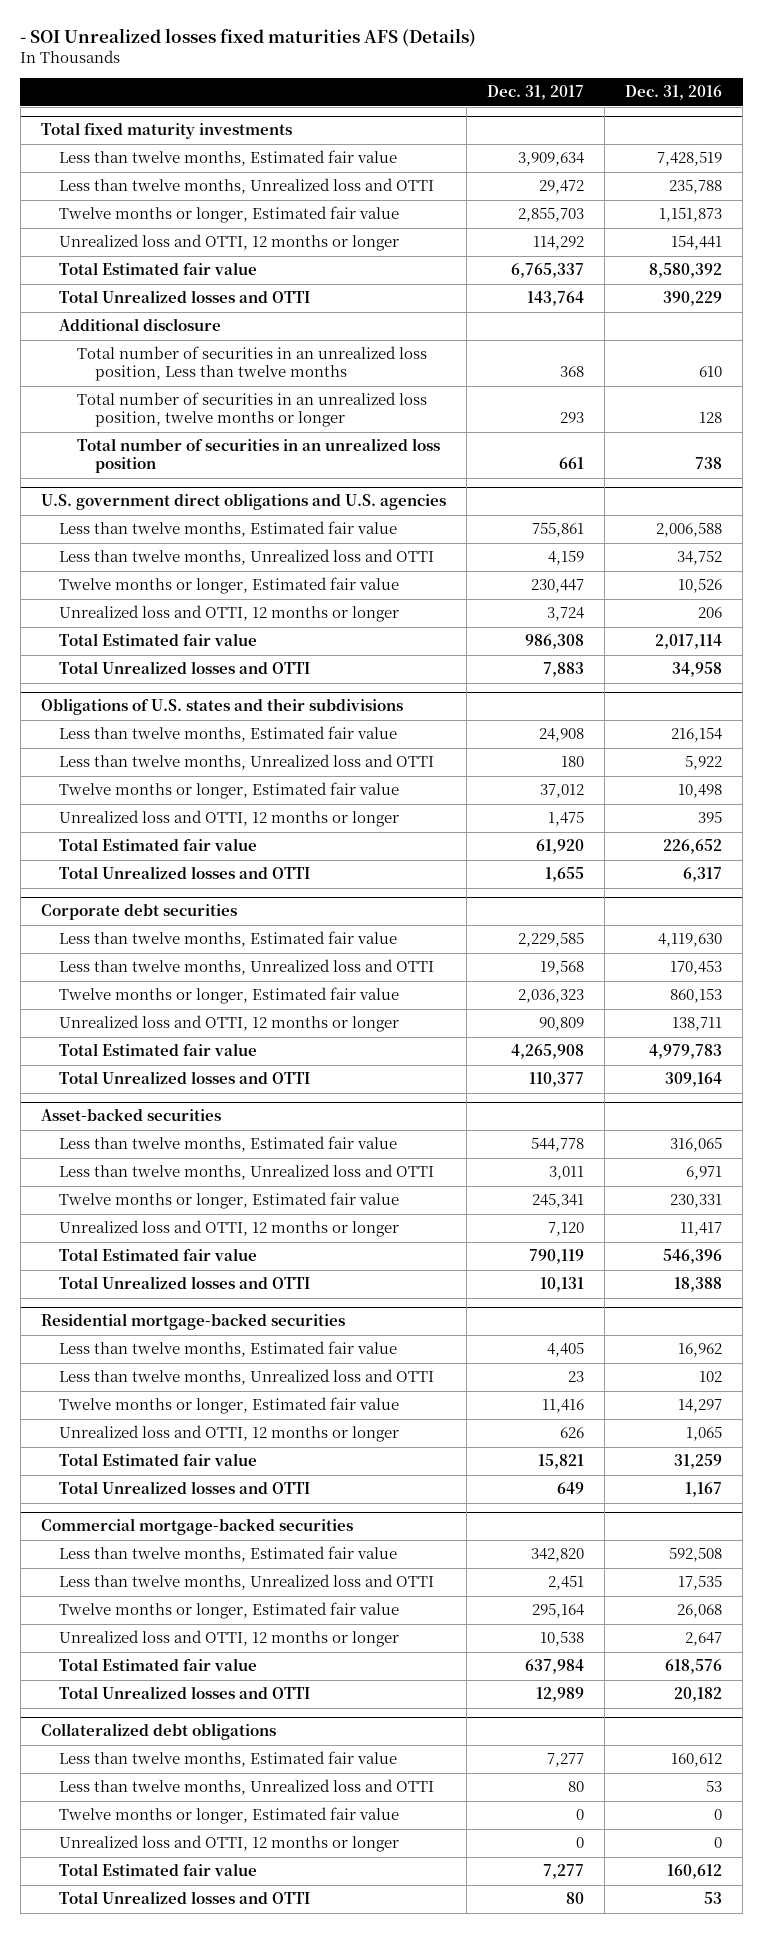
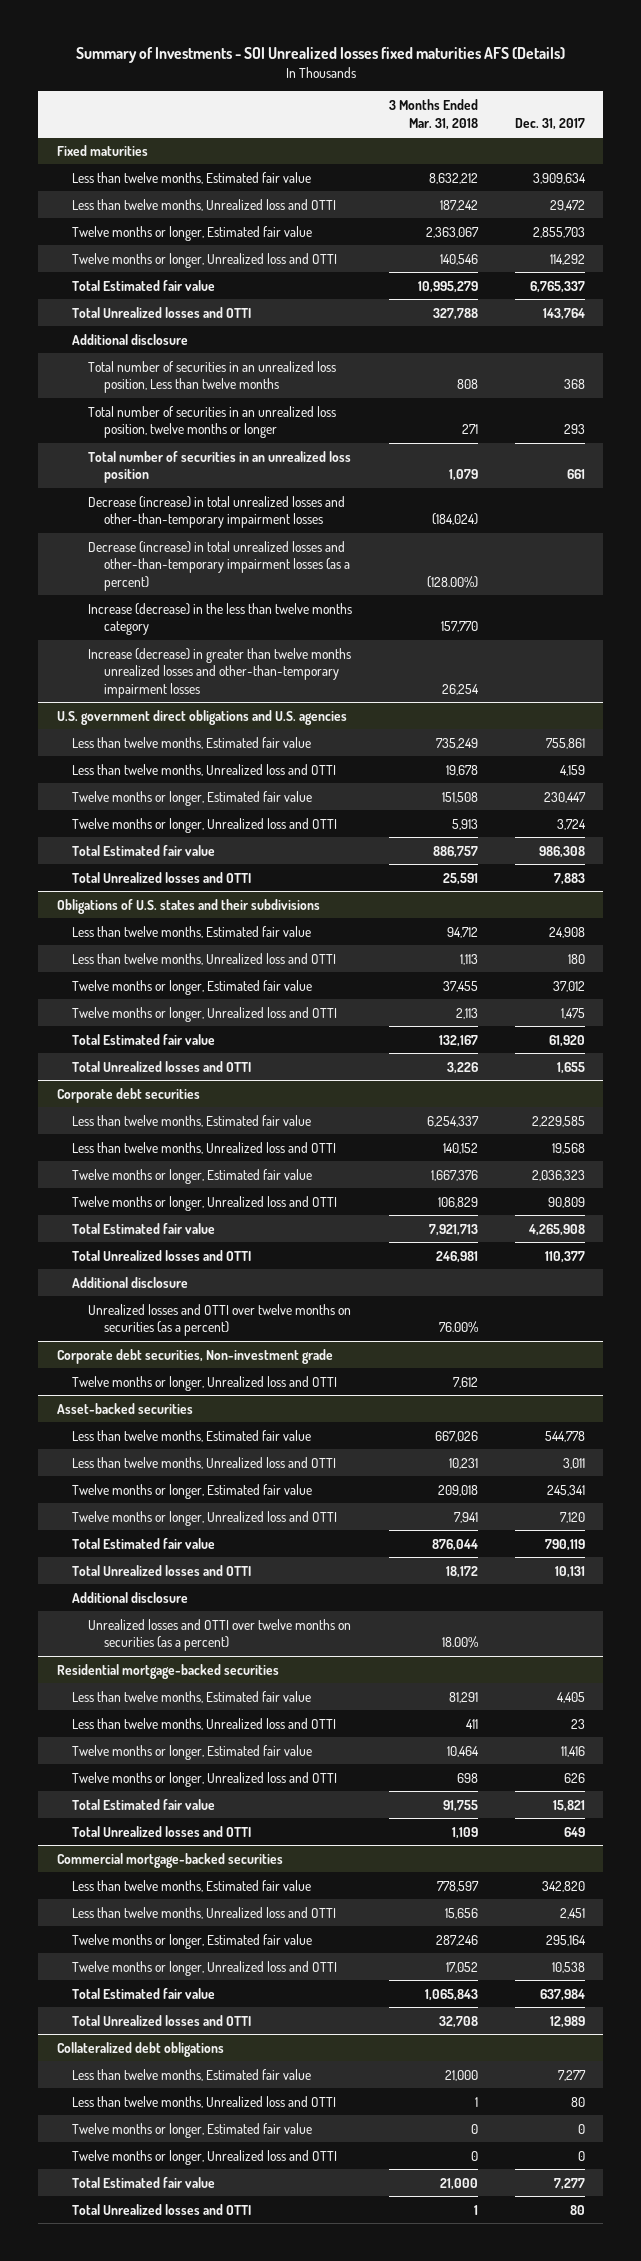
- - SOI Unrealized losses fixed maturities AFS (Details)
+ Summary of Investments - SOI Unrealized losses fixed maturities AFS (Details)
- | Dec. 31, 2017 | Dec. 31, 2016
+ | 3 Months Ended Mar. 31, 2018 | Dec. 31, 2017
- Total fixed maturity investments
+ Fixed maturities
- Unrealized loss and OTTI, 12 months or longer | 114,292 | 154,441
+ Twelve months or longer, Unrealized loss and OTTI | 140,546 | 114,292
+ Decrease (increase) in total unrealized losses and other-than-temporary impairment losses | (184,024) |
+ Decrease (increase) in total unrealized losses and other-than-temporary impairment losses (as a percent) | (128.00%) |
+ Increase (decrease) in the less than twelve months category | 157,770 |
+ Increase (decrease) in greater than twelve months unrealized losses and other-than-temporary impairment losses | 26,254 |
@ U.S. government direct obligations and U.S. agencies
- Unrealized loss and OTTI, 12 months or longer | 3,724 | 206
+ Twelve months or longer, Unrealized loss and OTTI | 5,913 | 3,724
@ Obligations of U.S. states and their subdivisions
- Unrealized loss and OTTI, 12 months or longer | 1,475 | 395
+ Twelve months or longer, Unrealized loss and OTTI | 2,113 | 1,475
@ Corporate debt securities
- Unrealized loss and OTTI, 12 months or longer | 90,809 | 138,711
+ Twelve months or longer, Unrealized loss and OTTI | 106,829 | 90,809
+ Additional disclosure
+ Unrealized losses and OTTI over twelve months on securities (as a percent) | 76.00% |
+ Corporate debt securities, Non-investment grade
+ Twelve months or longer, Unrealized loss and OTTI | 7,612 |
@ Asset-backed securities
- Unrealized loss and OTTI, 12 months or longer | 7,120 | 11,417
+ Twelve months or longer, Unrealized loss and OTTI | 7,941 | 7,120
+ Additional disclosure
+ Unrealized losses and OTTI over twelve months on securities (as a percent) | 18.00% |
@ Residential mortgage-backed securities
- Unrealized loss and OTTI, 12 months or longer | 626 | 1,065
+ Twelve months or longer, Unrealized loss and OTTI | 698 | 626
@ Commercial mortgage-backed securities
- Unrealized loss and OTTI, 12 months or longer | 10,538 | 2,647
+ Twelve months or longer, Unrealized loss and OTTI | 17,052 | 10,538
@ Collateralized debt obligations
- Unrealized loss and OTTI, 12 months or longer | 0 | 0
+ Twelve months or longer, Unrealized loss and OTTI | 0 | 0

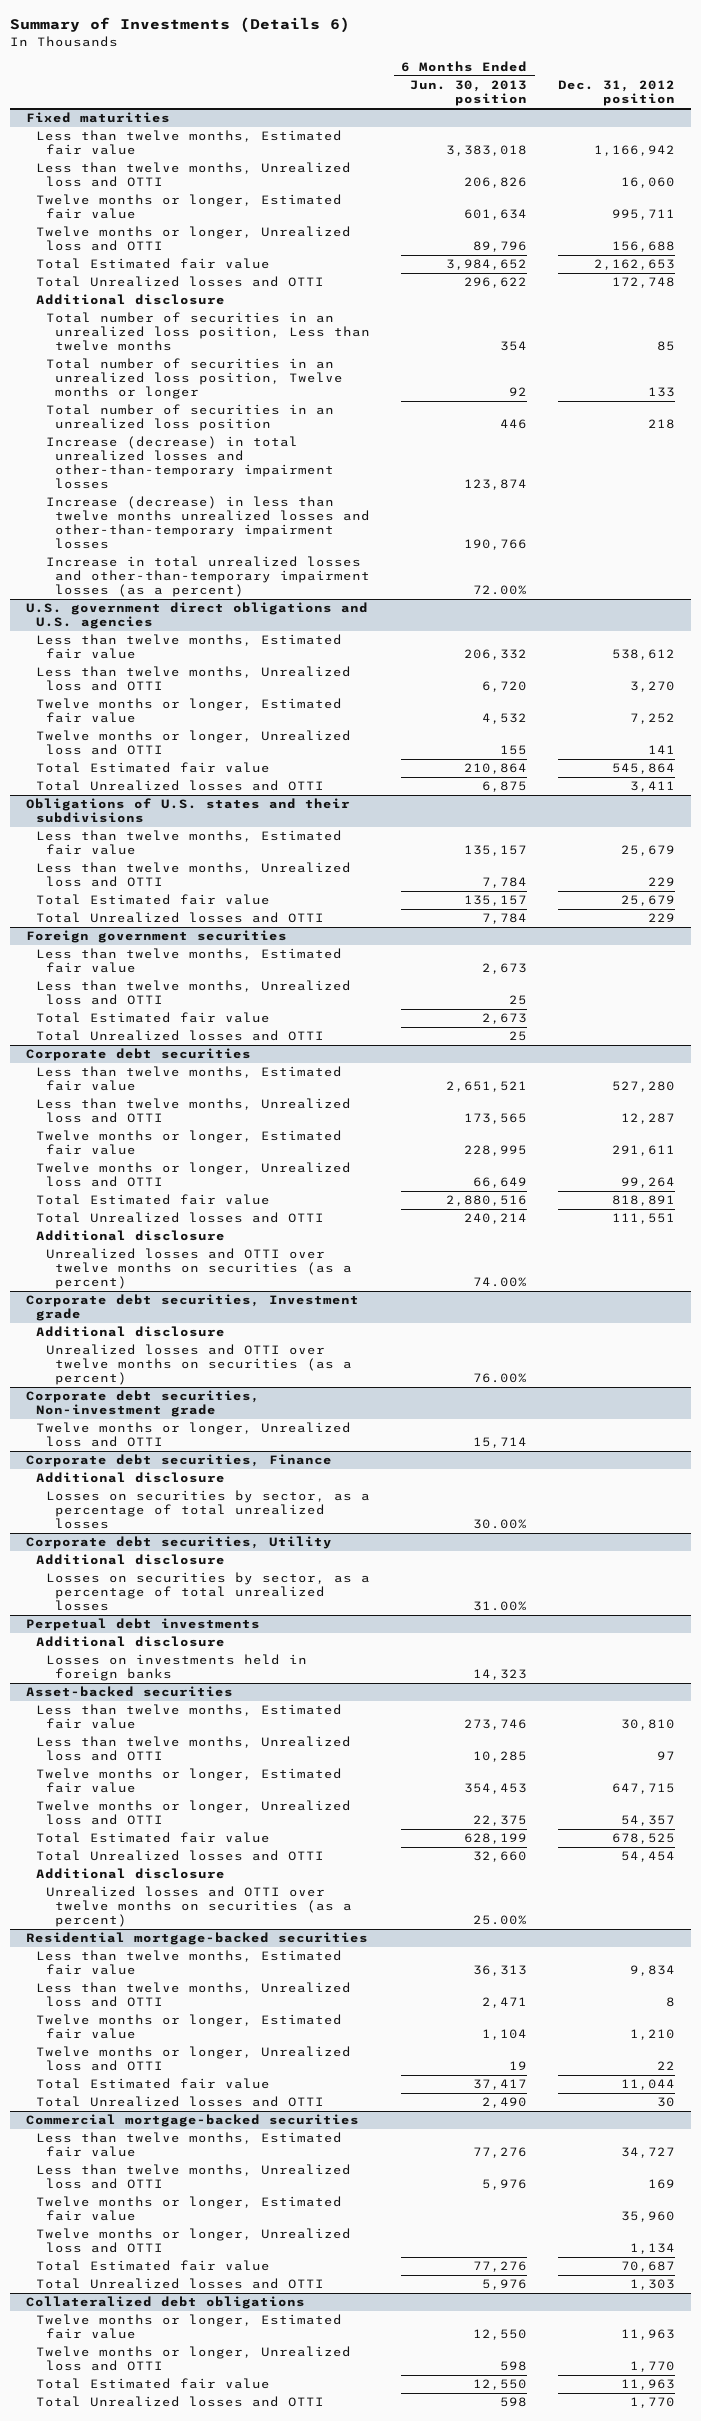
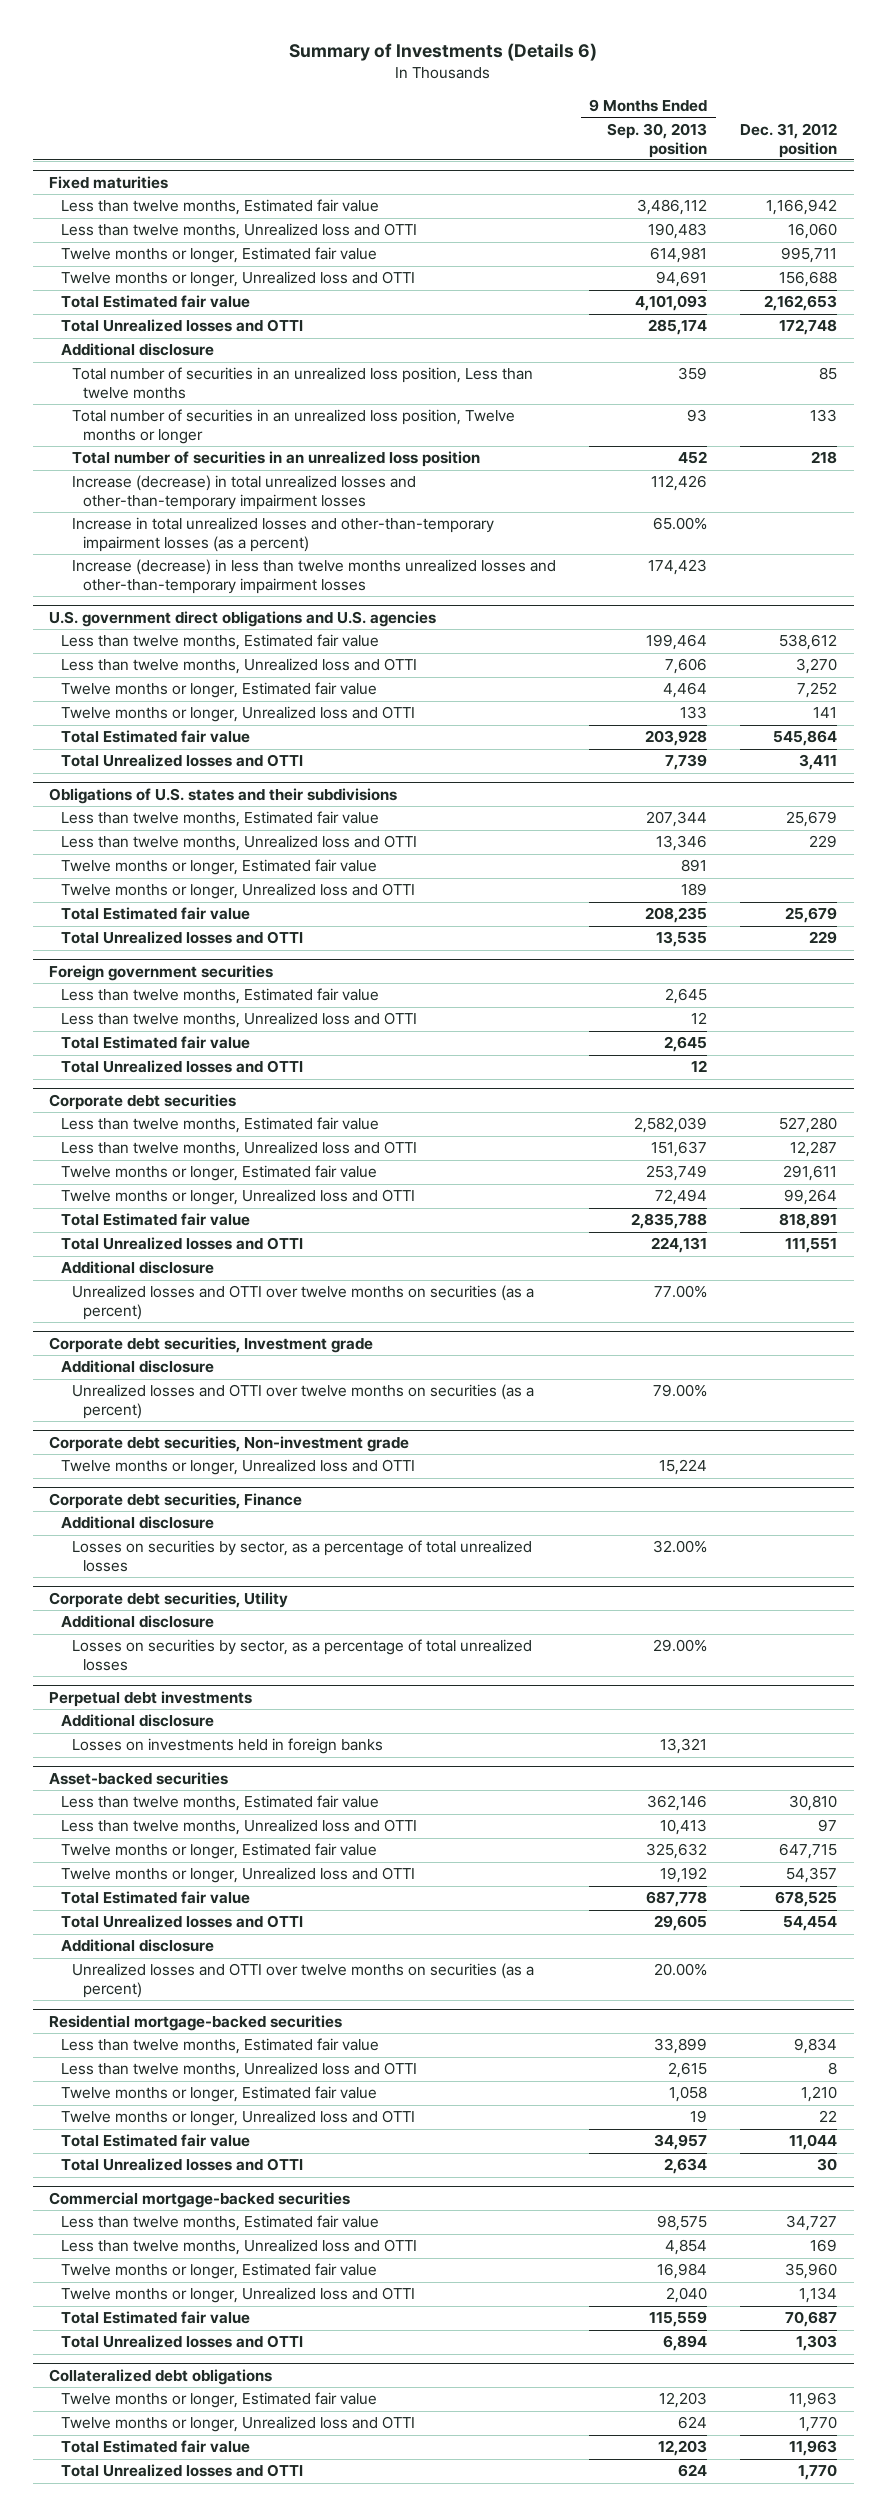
- | 6 Months Ended Jun. 30, 2013 position | Dec. 31, 2012 position
+ | 9 Months Ended Sep. 30, 2013 position | Dec. 31, 2012 position
@ Fixed maturities
moved down: Increase (decrease) in less than twelve months unrealized losses and other-than-temporary impairment losses | 174,423 |
@ Obligations of U.S. states and their subdivisions
+ Twelve months or longer, Estimated fair value | 891 |
+ Twelve months or longer, Unrealized loss and OTTI | 189 |

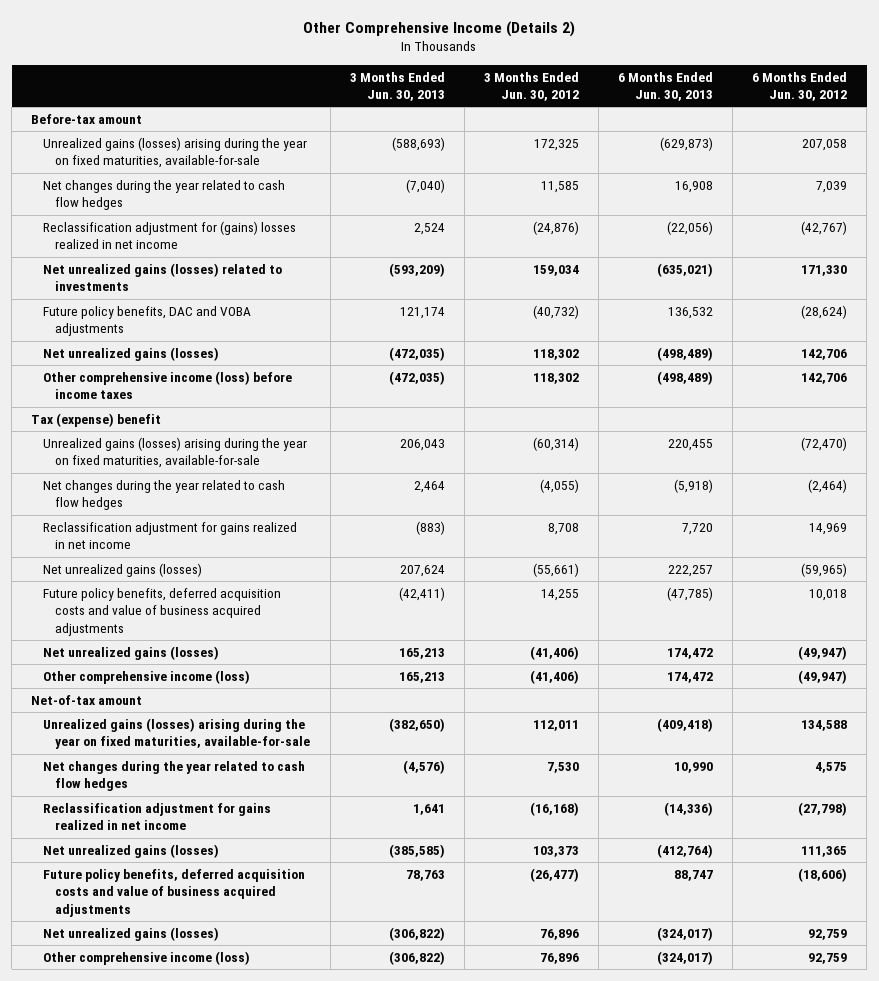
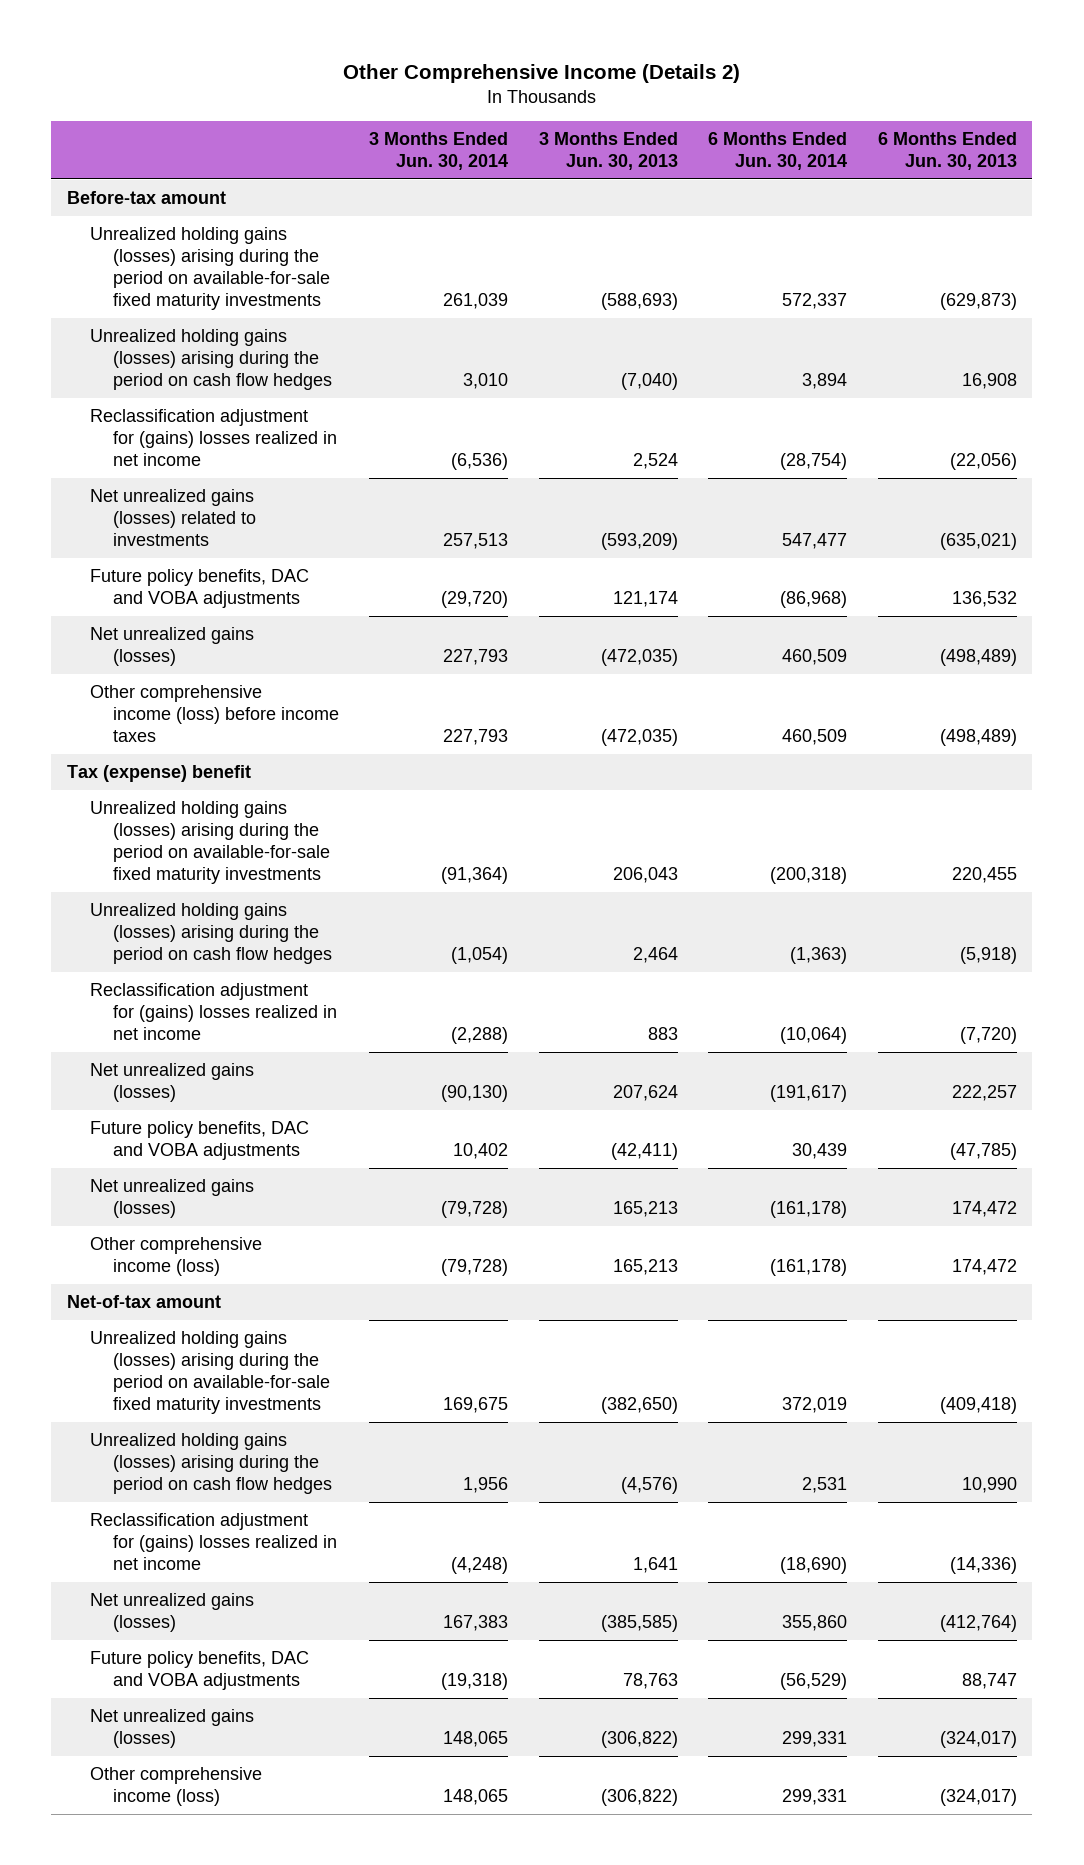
- | 3 Months Ended Jun. 30, 2013 | 3 Months Ended Jun. 30, 2012 | 6 Months Ended Jun. 30, 2013 | 6 Months Ended Jun. 30, 2012
+ | 3 Months Ended Jun. 30, 2014 | 3 Months Ended Jun. 30, 2013 | 6 Months Ended Jun. 30, 2014 | 6 Months Ended Jun. 30, 2013
- Unrealized gains (losses) arising during the year on fixed maturities, available-for-sale | (588,693) | 172,325 | (629,873) | 207,058
- Net changes during the year related to cash flow hedges | (7,040) | 11,585 | 16,908 | 7,039
+ Unrealized holding gains (losses) arising during the period on available-for-sale fixed maturity investments | 261,039 | (588,693) | 572,337 | (629,873)
+ Unrealized holding gains (losses) arising during the period on cash flow hedges | 3,010 | (7,040) | 3,894 | 16,908
- Unrealized gains (losses) arising during the year on fixed maturities, available-for-sale | 206,043 | (60,314) | 220,455 | (72,470)
- Net changes during the year related to cash flow hedges | 2,464 | (4,055) | (5,918) | (2,464)
- Reclassification adjustment for gains realized in net income | (883) | 8,708 | 7,720 | 14,969
+ Unrealized holding gains (losses) arising during the period on available-for-sale fixed maturity investments | (91,364) | 206,043 | (200,318) | 220,455
+ Unrealized holding gains (losses) arising during the period on cash flow hedges | (1,054) | 2,464 | (1,363) | (5,918)
+ Reclassification adjustment for (gains) losses realized in net income | (2,288) | 883 | (10,064) | (7,720)
- Future policy benefits, deferred acquisition costs and value of business acquired adjustments | (42,411) | 14,255 | (47,785) | 10,018
+ Future policy benefits, DAC and VOBA adjustments | 10,402 | (42,411) | 30,439 | (47,785)
- Unrealized gains (losses) arising during the year on fixed maturities, available-for-sale | (382,650) | 112,011 | (409,418) | 134,588
- Net changes during the year related to cash flow hedges | (4,576) | 7,530 | 10,990 | 4,575
- Reclassification adjustment for gains realized in net income | 1,641 | (16,168) | (14,336) | (27,798)
+ Unrealized holding gains (losses) arising during the period on available-for-sale fixed maturity investments | 169,675 | (382,650) | 372,019 | (409,418)
+ Unrealized holding gains (losses) arising during the period on cash flow hedges | 1,956 | (4,576) | 2,531 | 10,990
+ Reclassification adjustment for (gains) losses realized in net income | (4,248) | 1,641 | (18,690) | (14,336)
- Future policy benefits, deferred acquisition costs and value of business acquired adjustments | 78,763 | (26,477) | 88,747 | (18,606)
+ Future policy benefits, DAC and VOBA adjustments | (19,318) | 78,763 | (56,529) | 88,747

